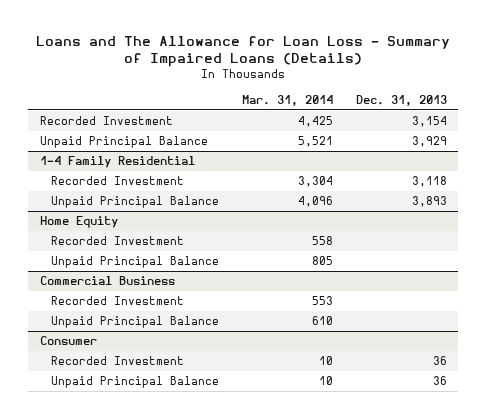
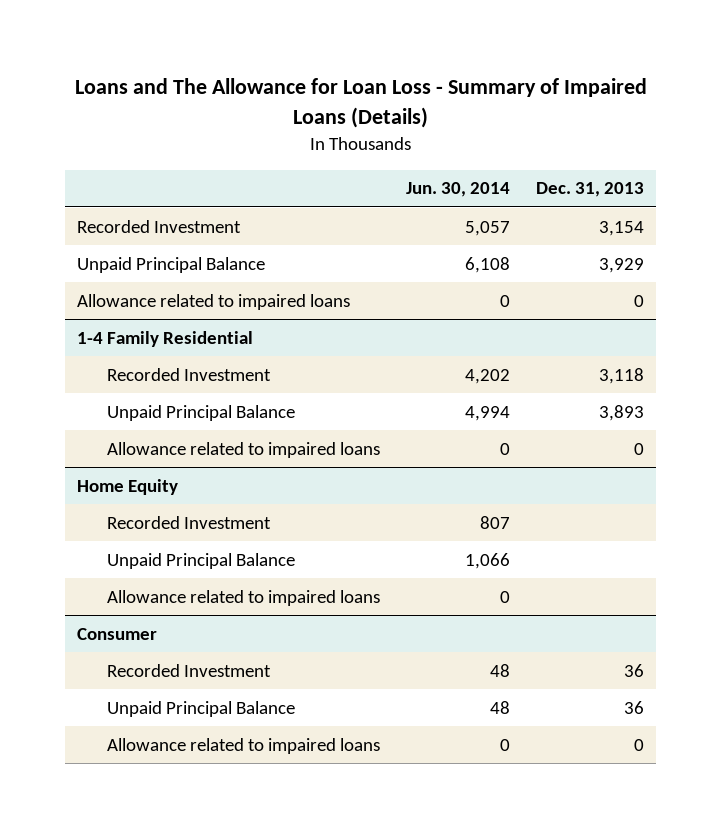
- | Mar. 31, 2014 | Dec. 31, 2013
+ | Jun. 30, 2014 | Dec. 31, 2013
+ Allowance related to impaired loans | 0 | 0
@ 1-4 Family Residential
+ Allowance related to impaired loans | 0 | 0
- Commercial Business
- Recorded Investment | 553 |
- Unpaid Principal Balance | 610 |
@ Home Equity
+ Allowance related to impaired loans | 0 |
@ Consumer
+ Allowance related to impaired loans | 0 | 0

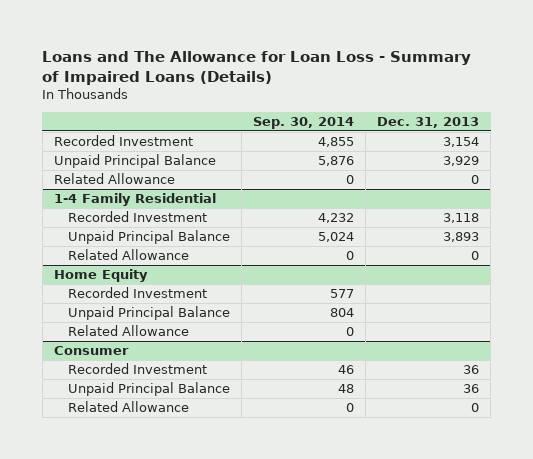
- | Jun. 30, 2014 | Dec. 31, 2013
+ | Sep. 30, 2014 | Dec. 31, 2013
- Allowance related to impaired loans | 0 | 0
+ Related Allowance | 0 | 0
@ 1-4 Family Residential
- Allowance related to impaired loans | 0 | 0
+ Related Allowance | 0 | 0
@ Home Equity
- Allowance related to impaired loans | 0 |
+ Related Allowance | 0 |
@ Consumer
- Allowance related to impaired loans | 0 | 0
+ Related Allowance | 0 | 0

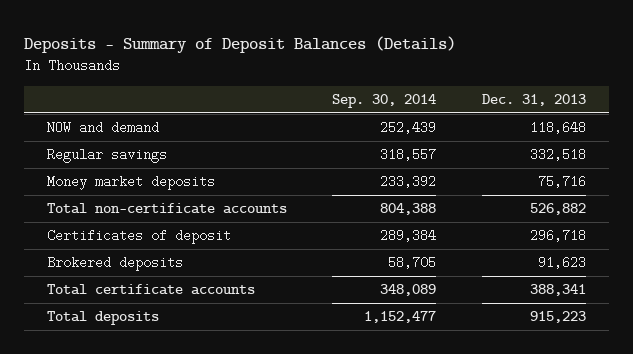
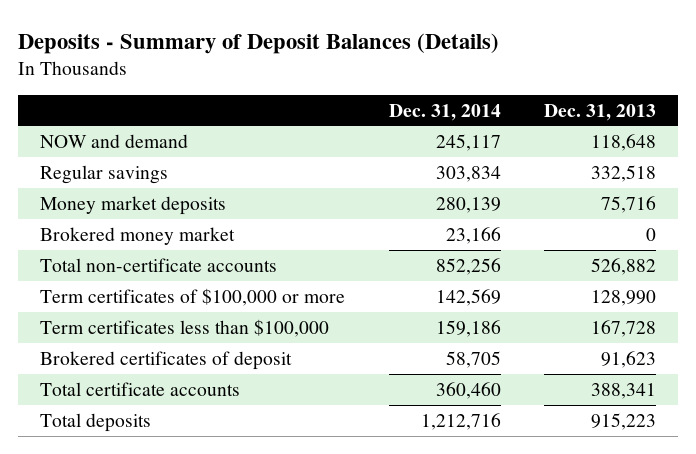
- | Sep. 30, 2014 | Dec. 31, 2013
+ | Dec. 31, 2014 | Dec. 31, 2013
+ Brokered money market | 23,166 | 0
- Certificates of deposit | 289,384 | 296,718
- Brokered deposits | 58,705 | 91,623
+ Term certificates of $100,000 or more | 142,569 | 128,990
+ Term certificates less than $100,000 | 159,186 | 167,728
+ Brokered certificates of deposit | 58,705 | 91,623

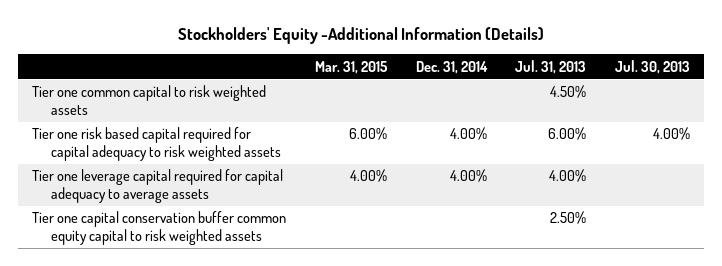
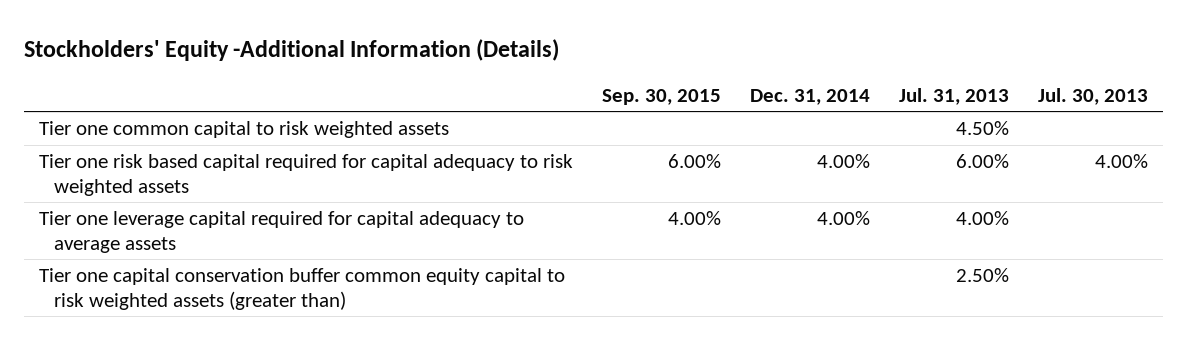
- | Mar. 31, 2015 | Dec. 31, 2014 | Jul. 31, 2013 | Jul. 30, 2013
+ | Sep. 30, 2015 | Dec. 31, 2014 | Jul. 31, 2013 | Jul. 30, 2013
- Tier one capital conservation buffer common equity capital to risk weighted assets | | | 2.50% |
+ Tier one capital conservation buffer common equity capital to risk weighted assets (greater than) | | | 2.50% |

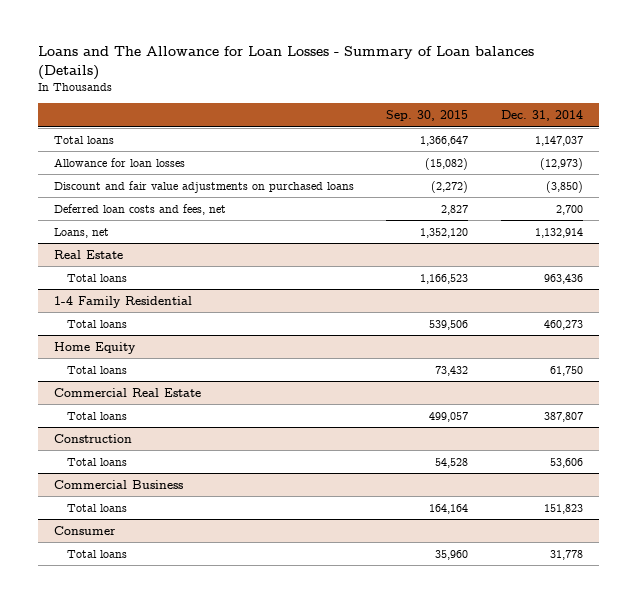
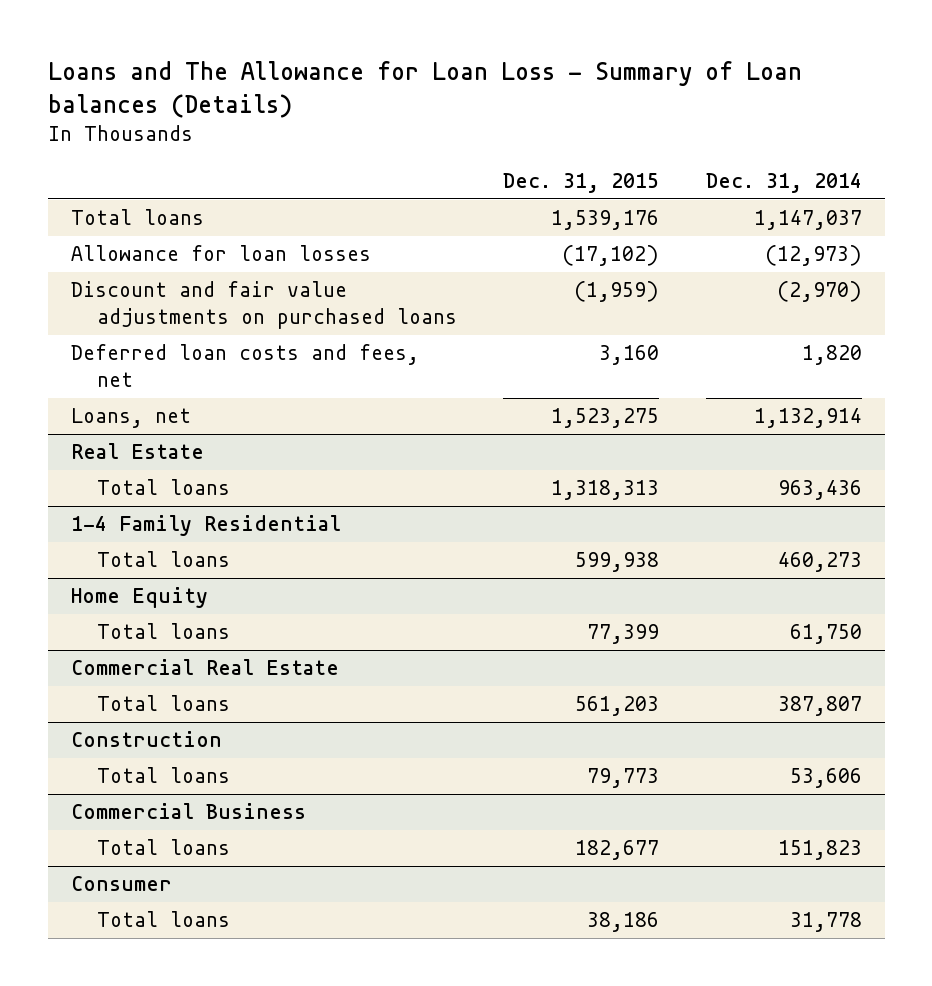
- Loans and The Allowance for Loan Losses - Summary of Loan balances (Details)
+ Loans and The Allowance for Loan Loss - Summary of Loan balances (Details)
- | Sep. 30, 2015 | Dec. 31, 2014
+ | Dec. 31, 2015 | Dec. 31, 2014
- Discount and fair value adjustments on purchased loans | (2,272) | (3,850)
- Deferred loan costs and fees, net | 2,827 | 2,700
+ Discount and fair value adjustments on purchased loans | (1,959) | (2,970)
+ Deferred loan costs and fees, net | 3,160 | 1,820

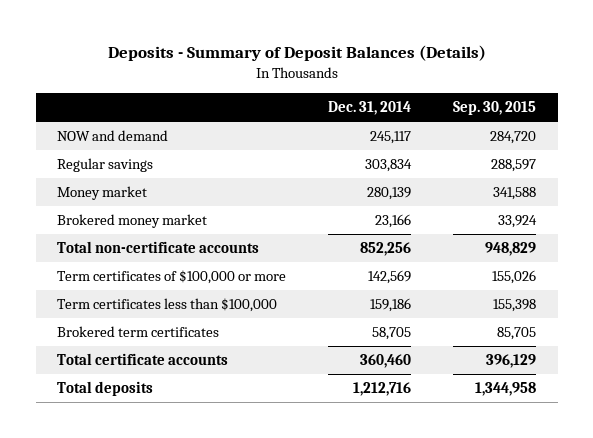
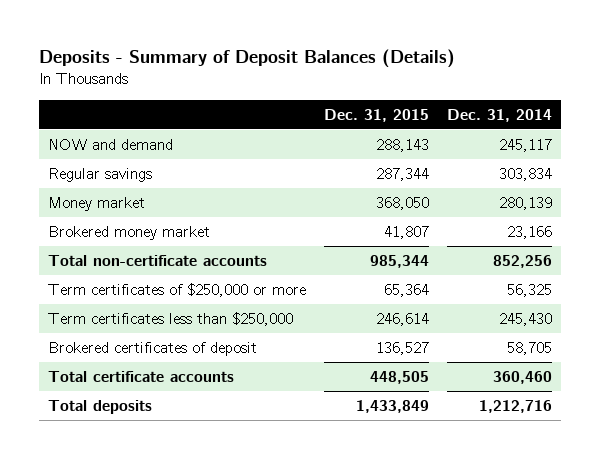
- | Dec. 31, 2014 | Sep. 30, 2015
+ | Dec. 31, 2015 | Dec. 31, 2014
- Term certificates of $100,000 or more | 142,569 | 155,026
- Term certificates less than $100,000 | 159,186 | 155,398
- Brokered term certificates | 58,705 | 85,705
+ Term certificates of $250,000 or more | 65,364 | 56,325
+ Term certificates less than $250,000 | 246,614 | 245,430
+ Brokered certificates of deposit | 136,527 | 58,705

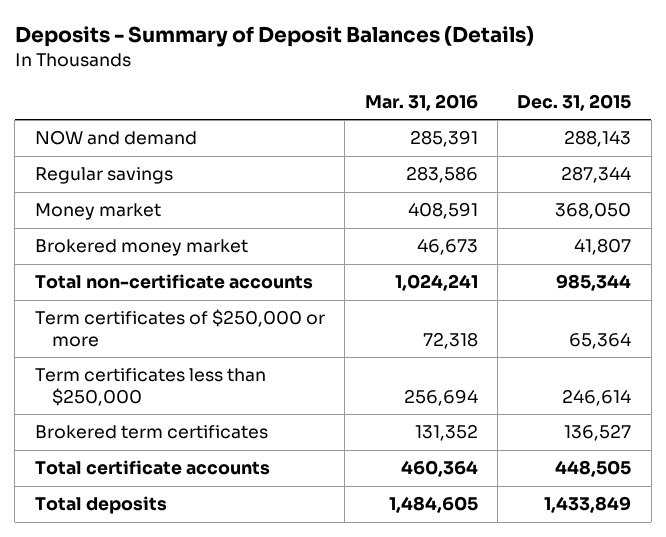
- | Dec. 31, 2015 | Dec. 31, 2014
+ | Mar. 31, 2016 | Dec. 31, 2015
- Brokered certificates of deposit | 136,527 | 58,705
+ Brokered term certificates | 131,352 | 136,527

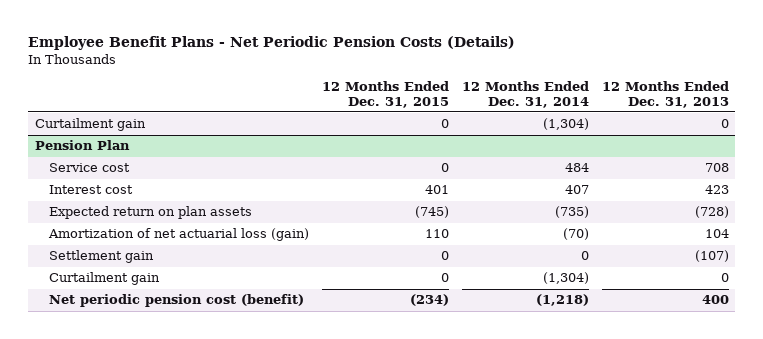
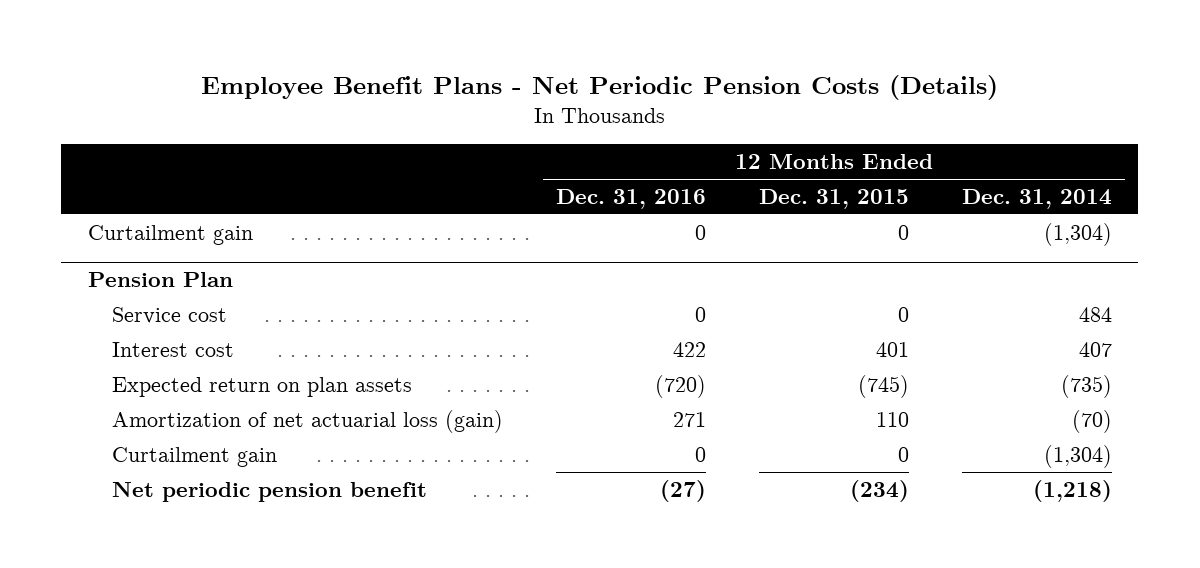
- | 12 Months Ended Dec. 31, 2015 | 12 Months Ended Dec. 31, 2014 | 12 Months Ended Dec. 31, 2013
+ | 12 Months Ended Dec. 31, 2016 | 12 Months Ended Dec. 31, 2015 | 12 Months Ended Dec. 31, 2014
@ Pension Plan
- Settlement gain | 0 | 0 | (107)
- Net periodic pension cost (benefit) | (234) | (1,218) | 400
+ Net periodic pension benefit | (27) | (234) | (1,218)

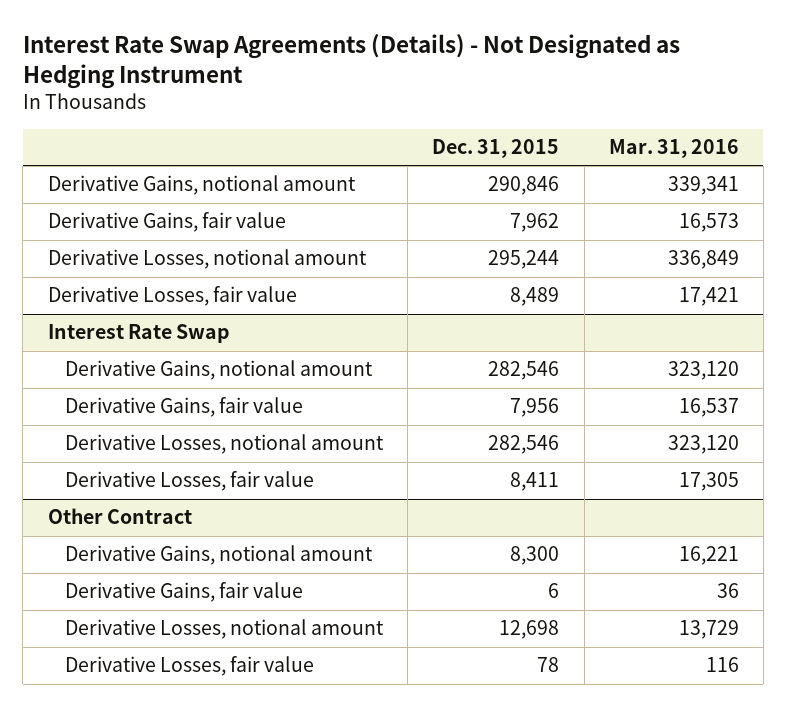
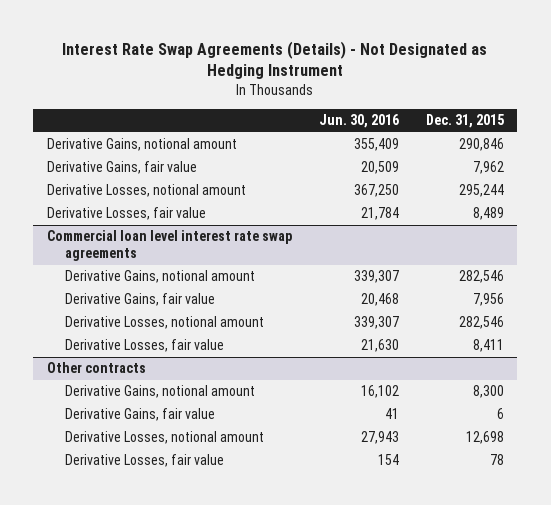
- | Dec. 31, 2015 | Mar. 31, 2016
+ | Jun. 30, 2016 | Dec. 31, 2015
- Interest Rate Swap
+ Commercial loan level interest rate swap agreements
- Other Contract
+ Other contracts

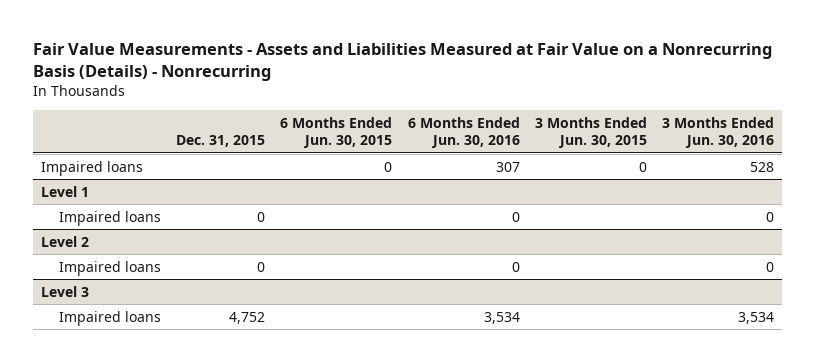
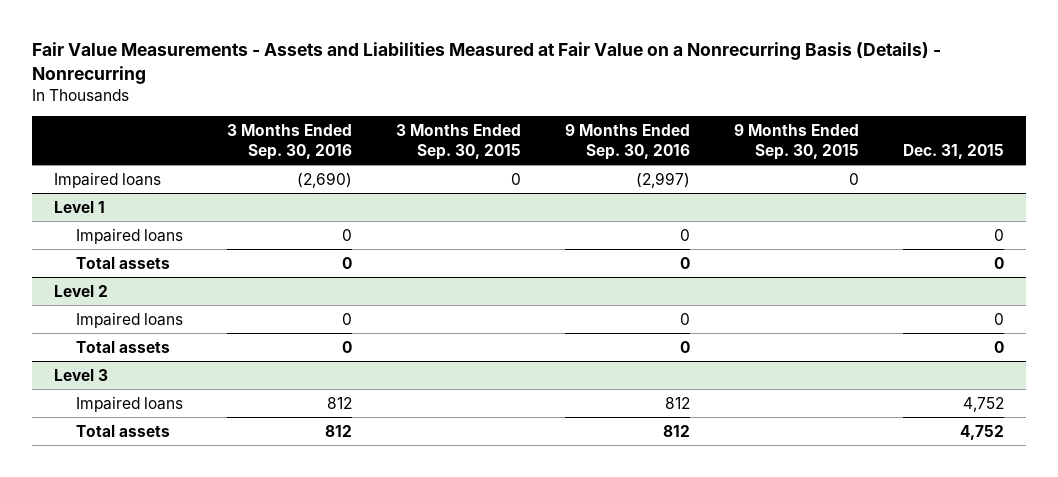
- | Dec. 31, 2015 | 6 Months Ended Jun. 30, 2015 | 6 Months Ended Jun. 30, 2016 | 3 Months Ended Jun. 30, 2015 | 3 Months Ended Jun. 30, 2016
+ | 3 Months Ended Sep. 30, 2016 | 3 Months Ended Sep. 30, 2015 | 9 Months Ended Sep. 30, 2016 | 9 Months Ended Sep. 30, 2015 | Dec. 31, 2015
@ Level 1
+ Total assets | 0 | | 0 | | 0
@ Level 2
+ Total assets | 0 | | 0 | | 0
@ Level 3
+ Total assets | 812 | | 812 | | 4,752

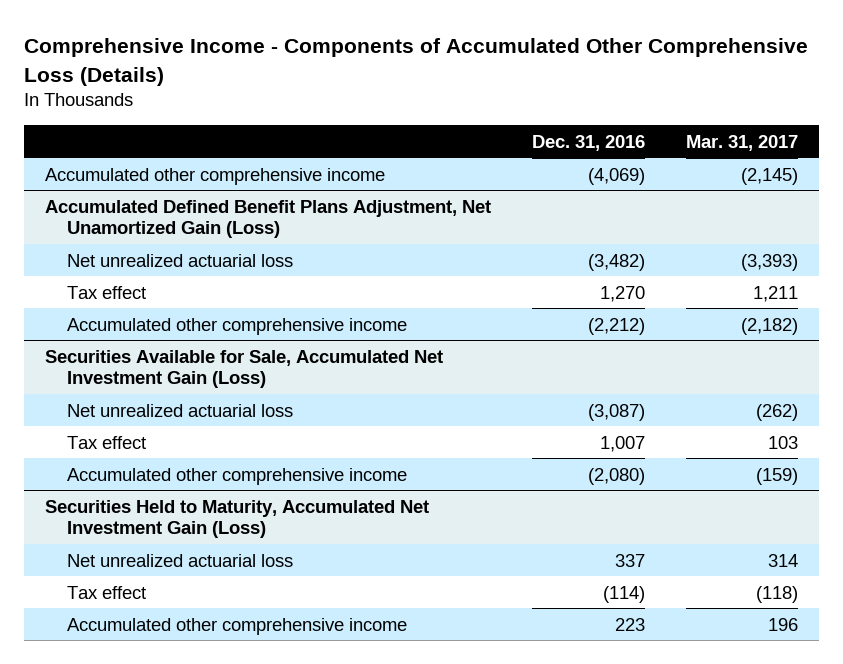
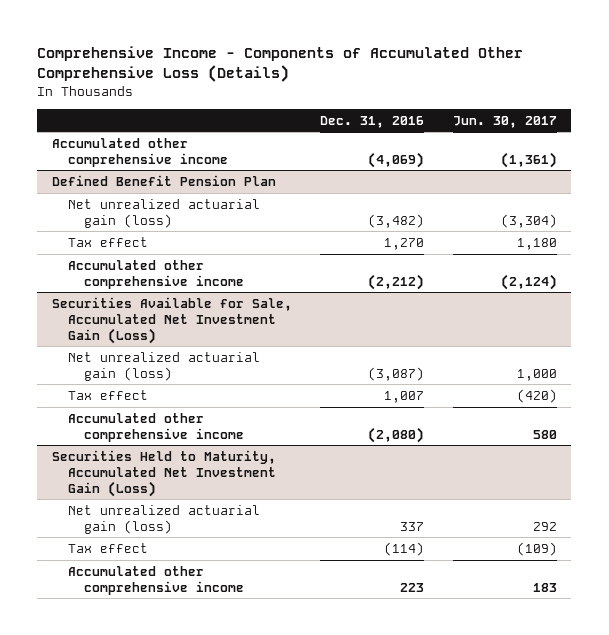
- | Dec. 31, 2016 | Mar. 31, 2017
+ | Dec. 31, 2016 | Jun. 30, 2017
- Accumulated Defined Benefit Plans Adjustment, Net Unamortized Gain (Loss)
- Net unrealized actuarial loss | (3,482) | (3,393)
+ Defined Benefit Pension Plan
+ Net unrealized actuarial gain (loss) | (3,482) | (3,304)
@ Securities Available for Sale, Accumulated Net Investment Gain (Loss)
- Net unrealized actuarial loss | (3,087) | (262)
+ Net unrealized actuarial gain (loss) | (3,087) | 1,000
@ Securities Held to Maturity, Accumulated Net Investment Gain (Loss)
- Net unrealized actuarial loss | 337 | 314
+ Net unrealized actuarial gain (loss) | 337 | 292

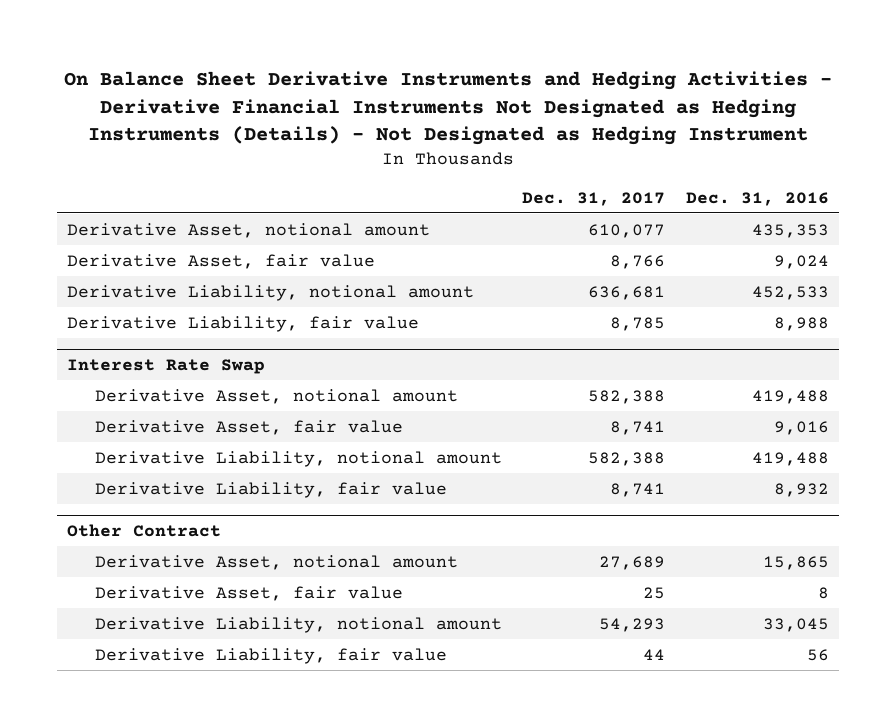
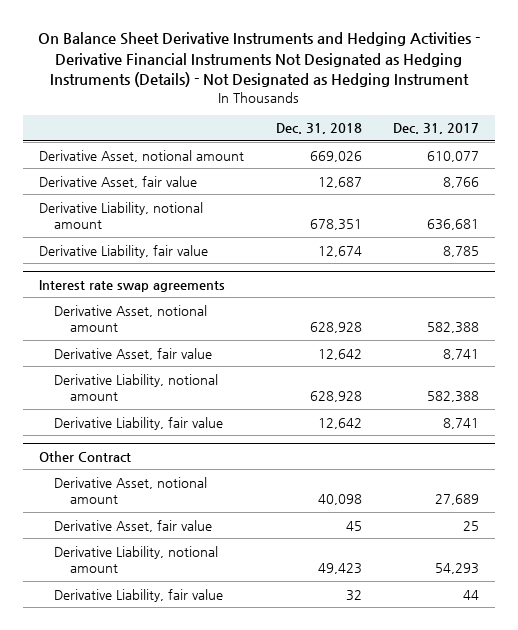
- | Dec. 31, 2017 | Dec. 31, 2016
+ | Dec. 31, 2018 | Dec. 31, 2017
- Interest Rate Swap
+ Interest rate swap agreements

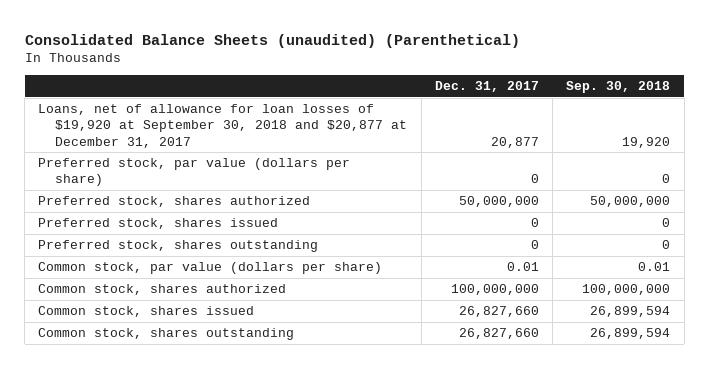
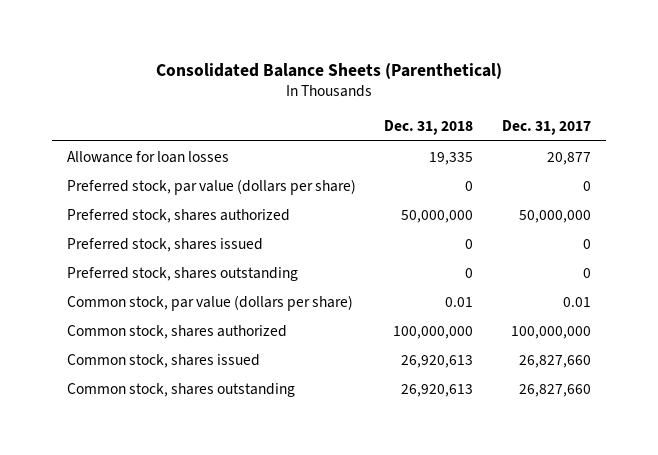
- Consolidated Balance Sheets (unaudited) (Parenthetical)
+ Consolidated Balance Sheets (Parenthetical)
- | Dec. 31, 2017 | Sep. 30, 2018
+ | Dec. 31, 2018 | Dec. 31, 2017
- Loans, net of allowance for loan losses of $19,920 at September 30, 2018 and $20,877 at December 31, 2017 | 20,877 | 19,920
+ Allowance for loan losses | 19,335 | 20,877

